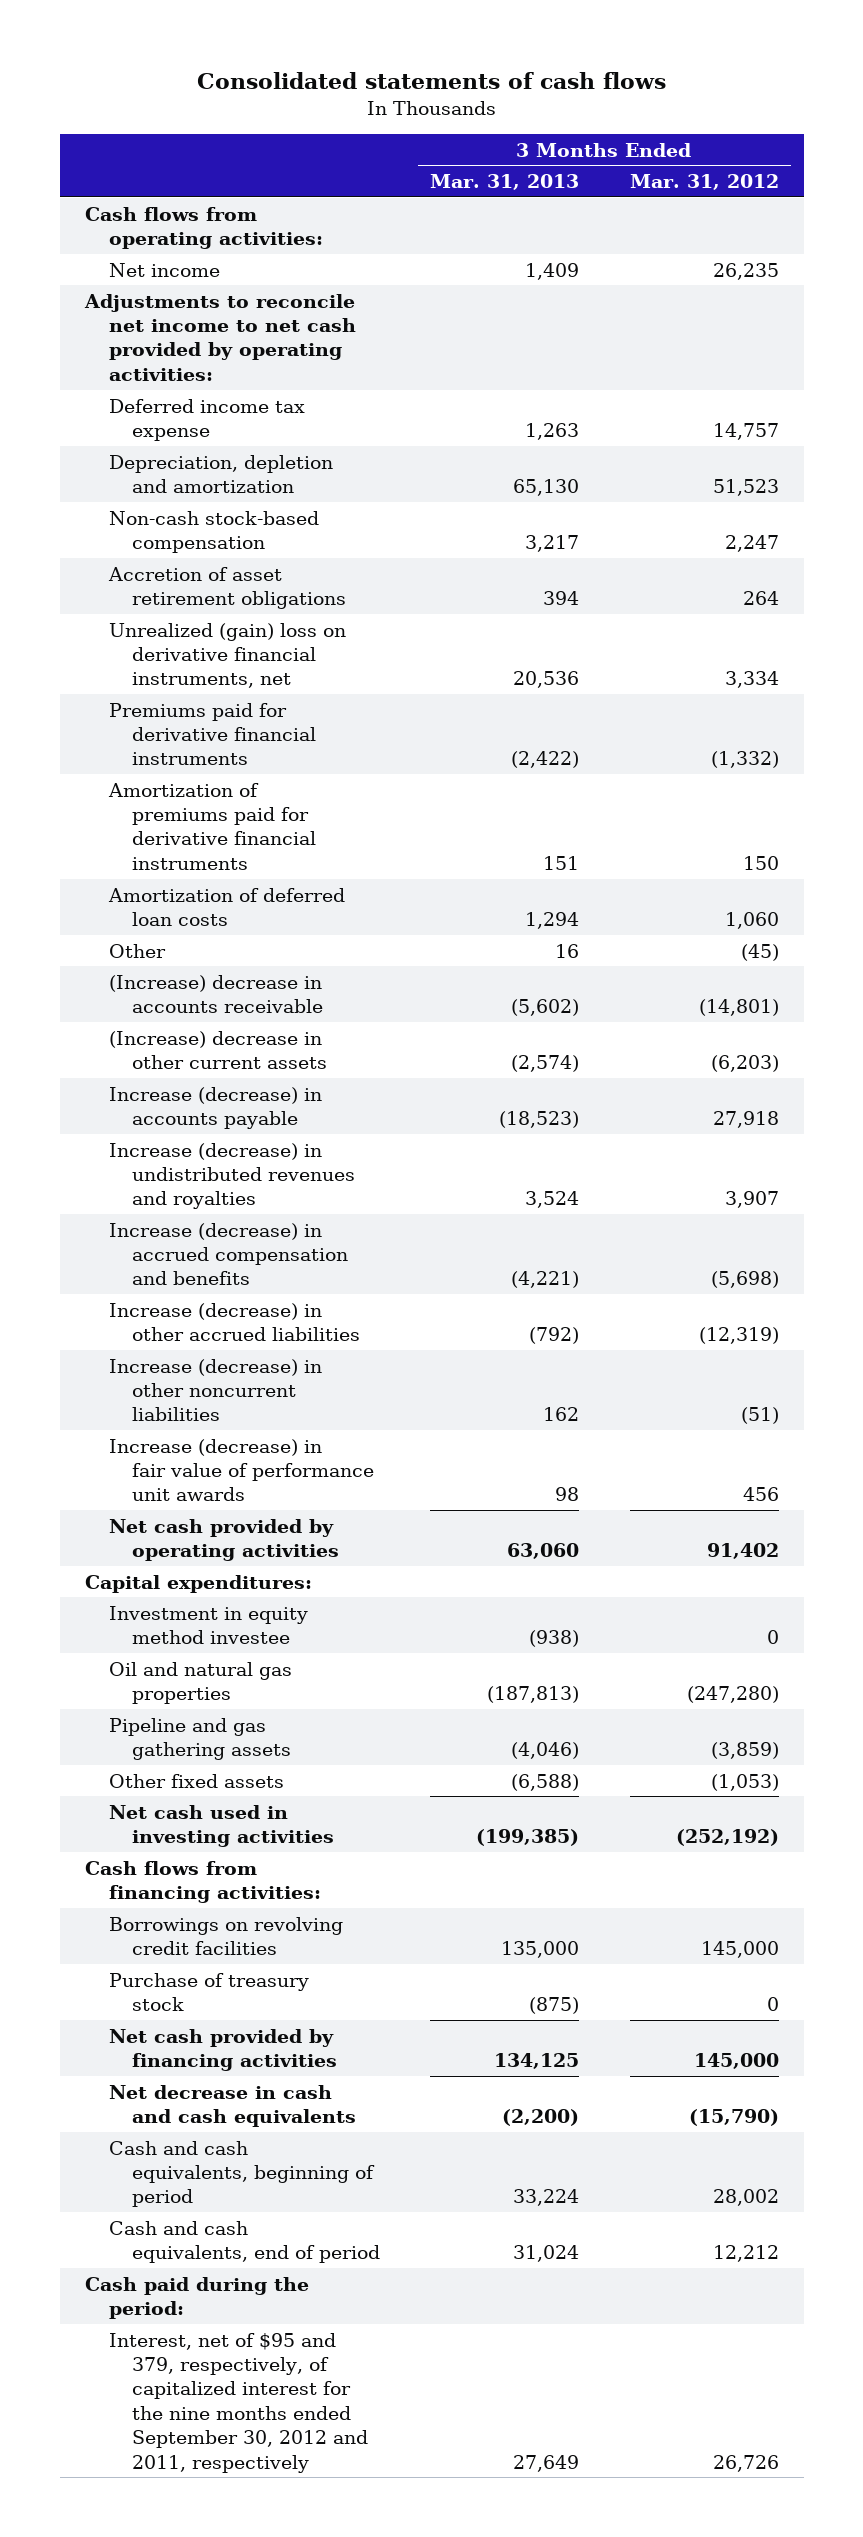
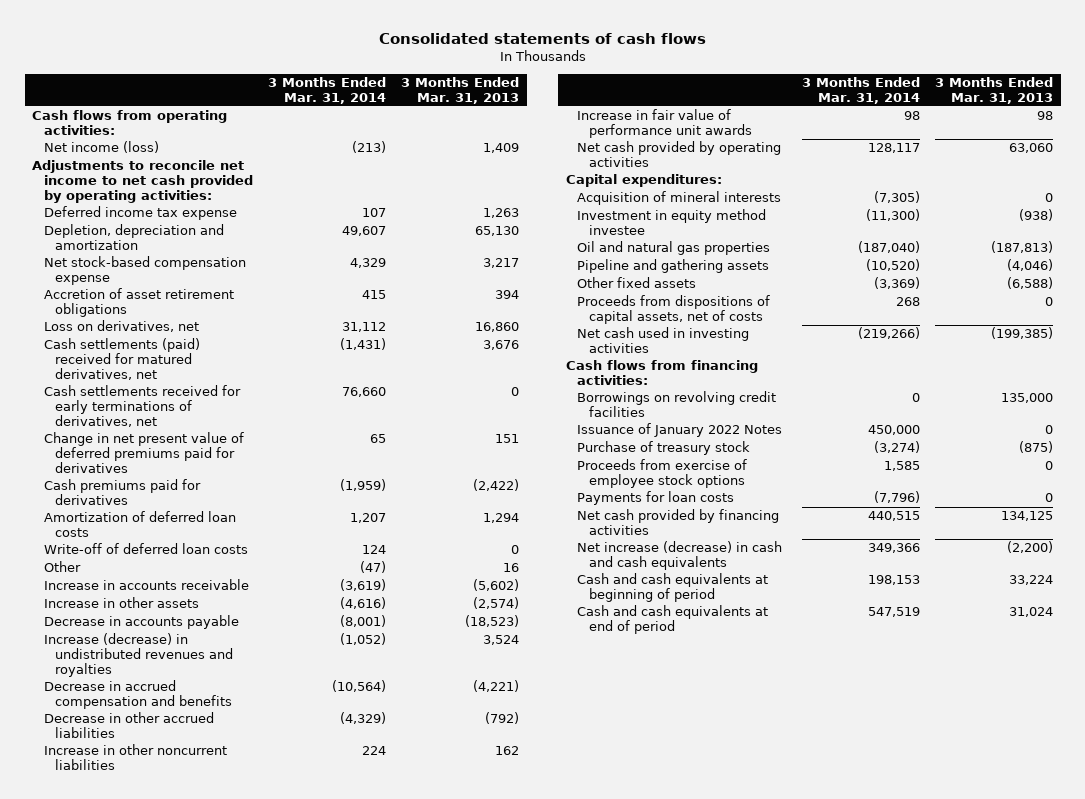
- | 3 Months Ended Mar. 31, 2013 | 3 Months Ended Mar. 31, 2012
+ | 3 Months Ended Mar. 31, 2014 | 3 Months Ended Mar. 31, 2013
- Net income | 1,409 | 26,235
+ Net income (loss) | (213) | 1,409
- Depreciation, depletion and amortization | 65,130 | 51,523
- Non-cash stock-based compensation | 3,217 | 2,247
+ Depletion, depreciation and amortization | 49,607 | 65,130
+ Net stock-based compensation expense | 4,329 | 3,217
- Unrealized (gain) loss on derivative financial instruments, net | 20,536 | 3,334
- Premiums paid for derivative financial instruments | (2,422) | (1,332)
- Amortization of premiums paid for derivative financial instruments | 151 | 150
+ Loss on derivatives, net | 31,112 | 16,860
+ Cash settlements (paid) received for matured derivatives, net | (1,431) | 3,676
+ Cash settlements received for early terminations of derivatives, net | 76,660 | 0
+ Change in net present value of deferred premiums paid for derivatives | 65 | 151
+ Cash premiums paid for derivatives | (1,959) | (2,422)
+ Write-off of deferred loan costs | 124 | 0
- (Increase) decrease in accounts receivable | (5,602) | (14,801)
- (Increase) decrease in other current assets | (2,574) | (6,203)
- Increase (decrease) in accounts payable | (18,523) | 27,918
+ Increase in accounts receivable | (3,619) | (5,602)
+ Increase in other assets | (4,616) | (2,574)
+ Decrease in accounts payable | (8,001) | (18,523)
- Increase (decrease) in accrued compensation and benefits | (4,221) | (5,698)
- Increase (decrease) in other accrued liabilities | (792) | (12,319)
- Increase (decrease) in other noncurrent liabilities | 162 | (51)
- Increase (decrease) in fair value of performance unit awards | 98 | 456
+ Decrease in accrued compensation and benefits | (10,564) | (4,221)
+ Decrease in other accrued liabilities | (4,329) | (792)
+ Increase in other noncurrent liabilities | 224 | 162
+ Increase in fair value of performance unit awards | 98 | 98
+ Acquisition of mineral interests | (7,305) | 0
- Pipeline and gas gathering assets | (4,046) | (3,859)
+ Pipeline and gathering assets | (10,520) | (4,046)
+ Proceeds from dispositions of capital assets, net of costs | 268 | 0
+ Issuance of January 2022 Notes | 450,000 | 0
+ Proceeds from exercise of employee stock options | 1,585 | 0
+ Payments for loan costs | (7,796) | 0
- Net decrease in cash and cash equivalents | (2,200) | (15,790)
- Cash and cash equivalents, beginning of period | 33,224 | 28,002
- Cash and cash equivalents, end of period | 31,024 | 12,212
- Cash paid during the period:
- Interest, net of $95 and 379, respectively, of capitalized interest for the nine months ended September 30, 2012 and 2011, respectively | 27,649 | 26,726
+ Net increase (decrease) in cash and cash equivalents | 349,366 | (2,200)
+ Cash and cash equivalents at beginning of period | 198,153 | 33,224
+ Cash and cash equivalents at end of period | 547,519 | 31,024

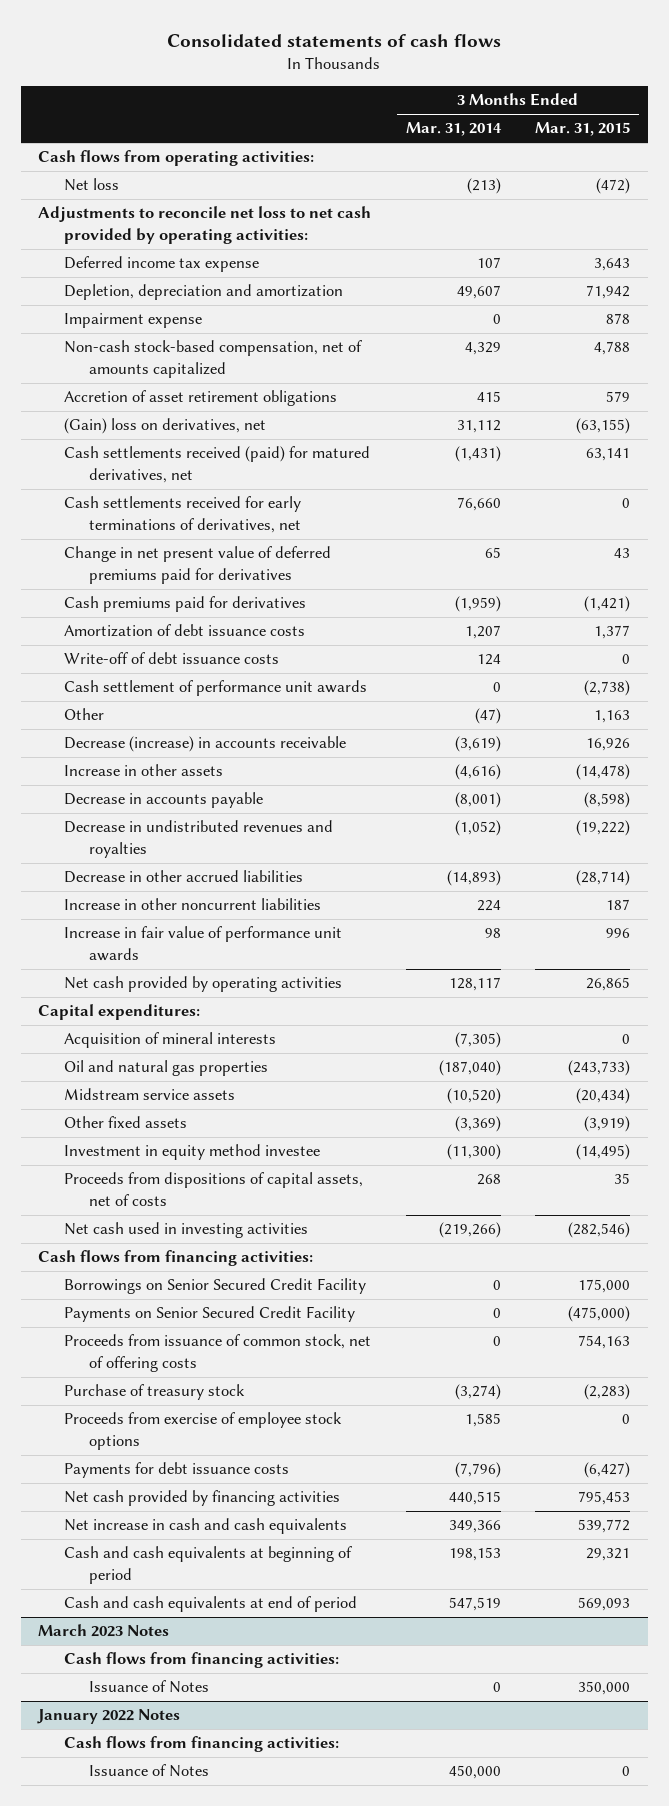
- | 3 Months Ended Mar. 31, 2014 | 3 Months Ended Mar. 31, 2013
+ | 3 Months Ended Mar. 31, 2014 | 3 Months Ended Mar. 31, 2015
- Net income (loss) | (213) | 1,409
- Adjustments to reconcile net income to net cash provided by operating activities:
+ Net loss | (213) | (472)
+ Adjustments to reconcile net loss to net cash provided by operating activities:
- Net stock-based compensation expense | 4,329 | 3,217
+ Impairment expense | 0 | 878
+ Non-cash stock-based compensation, net of amounts capitalized | 4,329 | 4,788
- Loss on derivatives, net | 31,112 | 16,860
- Cash settlements (paid) received for matured derivatives, net | (1,431) | 3,676
+ (Gain) loss on derivatives, net | 31,112 | (63,155)
+ Cash settlements received (paid) for matured derivatives, net | (1,431) | 63,141
- Amortization of deferred loan costs | 1,207 | 1,294
- Write-off of deferred loan costs | 124 | 0
+ Amortization of debt issuance costs | 1,207 | 1,377
+ Write-off of debt issuance costs | 124 | 0
+ Cash settlement of performance unit awards | 0 | (2,738)
- Increase in accounts receivable | (3,619) | (5,602)
+ Decrease (increase) in accounts receivable | (3,619) | 16,926
- Increase (decrease) in undistributed revenues and royalties | (1,052) | 3,524
- Decrease in accrued compensation and benefits | (10,564) | (4,221)
- Decrease in other accrued liabilities | (4,329) | (792)
+ Decrease in undistributed revenues and royalties | (1,052) | (19,222)
+ Decrease in other accrued liabilities | (14,893) | (28,714)
- Pipeline and gathering assets | (10,520) | (4,046)
+ Midstream service assets | (10,520) | (20,434)
moved down: Investment in equity method investee | (11,300) | (14,495)
- Borrowings on revolving credit facilities | 0 | 135,000
- Issuance of January 2022 Notes | 450,000 | 0
+ Borrowings on Senior Secured Credit Facility | 0 | 175,000
+ Payments on Senior Secured Credit Facility | 0 | (475,000)
+ Proceeds from issuance of common stock, net of offering costs | 0 | 754,163
- Payments for loan costs | (7,796) | 0
+ Payments for debt issuance costs | (7,796) | (6,427)
- Net increase (decrease) in cash and cash equivalents | 349,366 | (2,200)
+ Net increase in cash and cash equivalents | 349,366 | 539,772
+ March 2023 Notes
+ Cash flows from financing activities:
+ Issuance of Notes | 0 | 350,000
+ January 2022 Notes
+ Cash flows from financing activities:
+ Issuance of Notes | 450,000 | 0

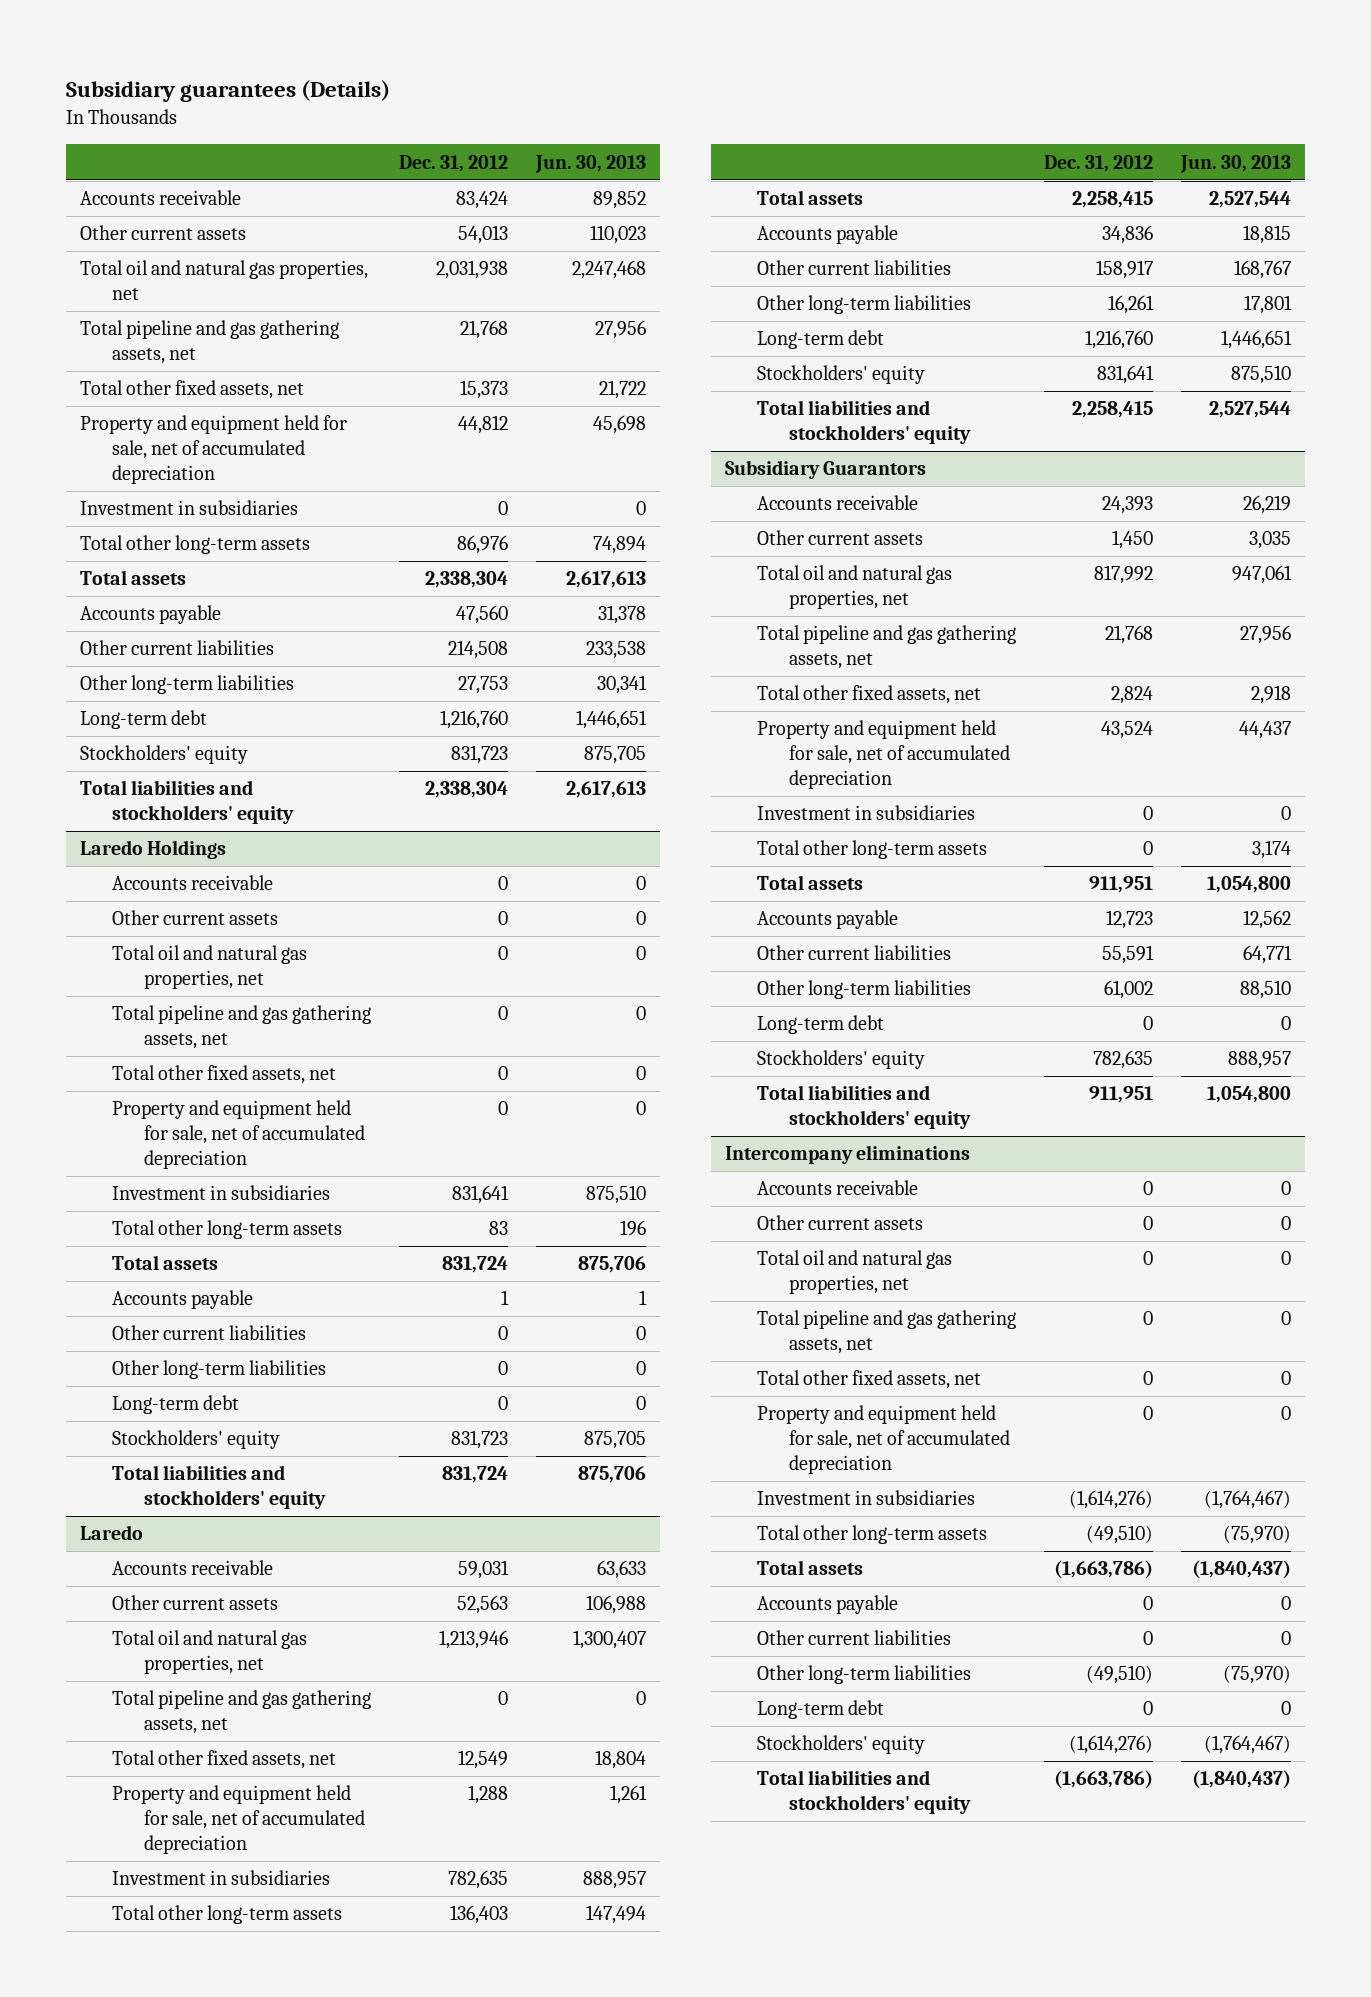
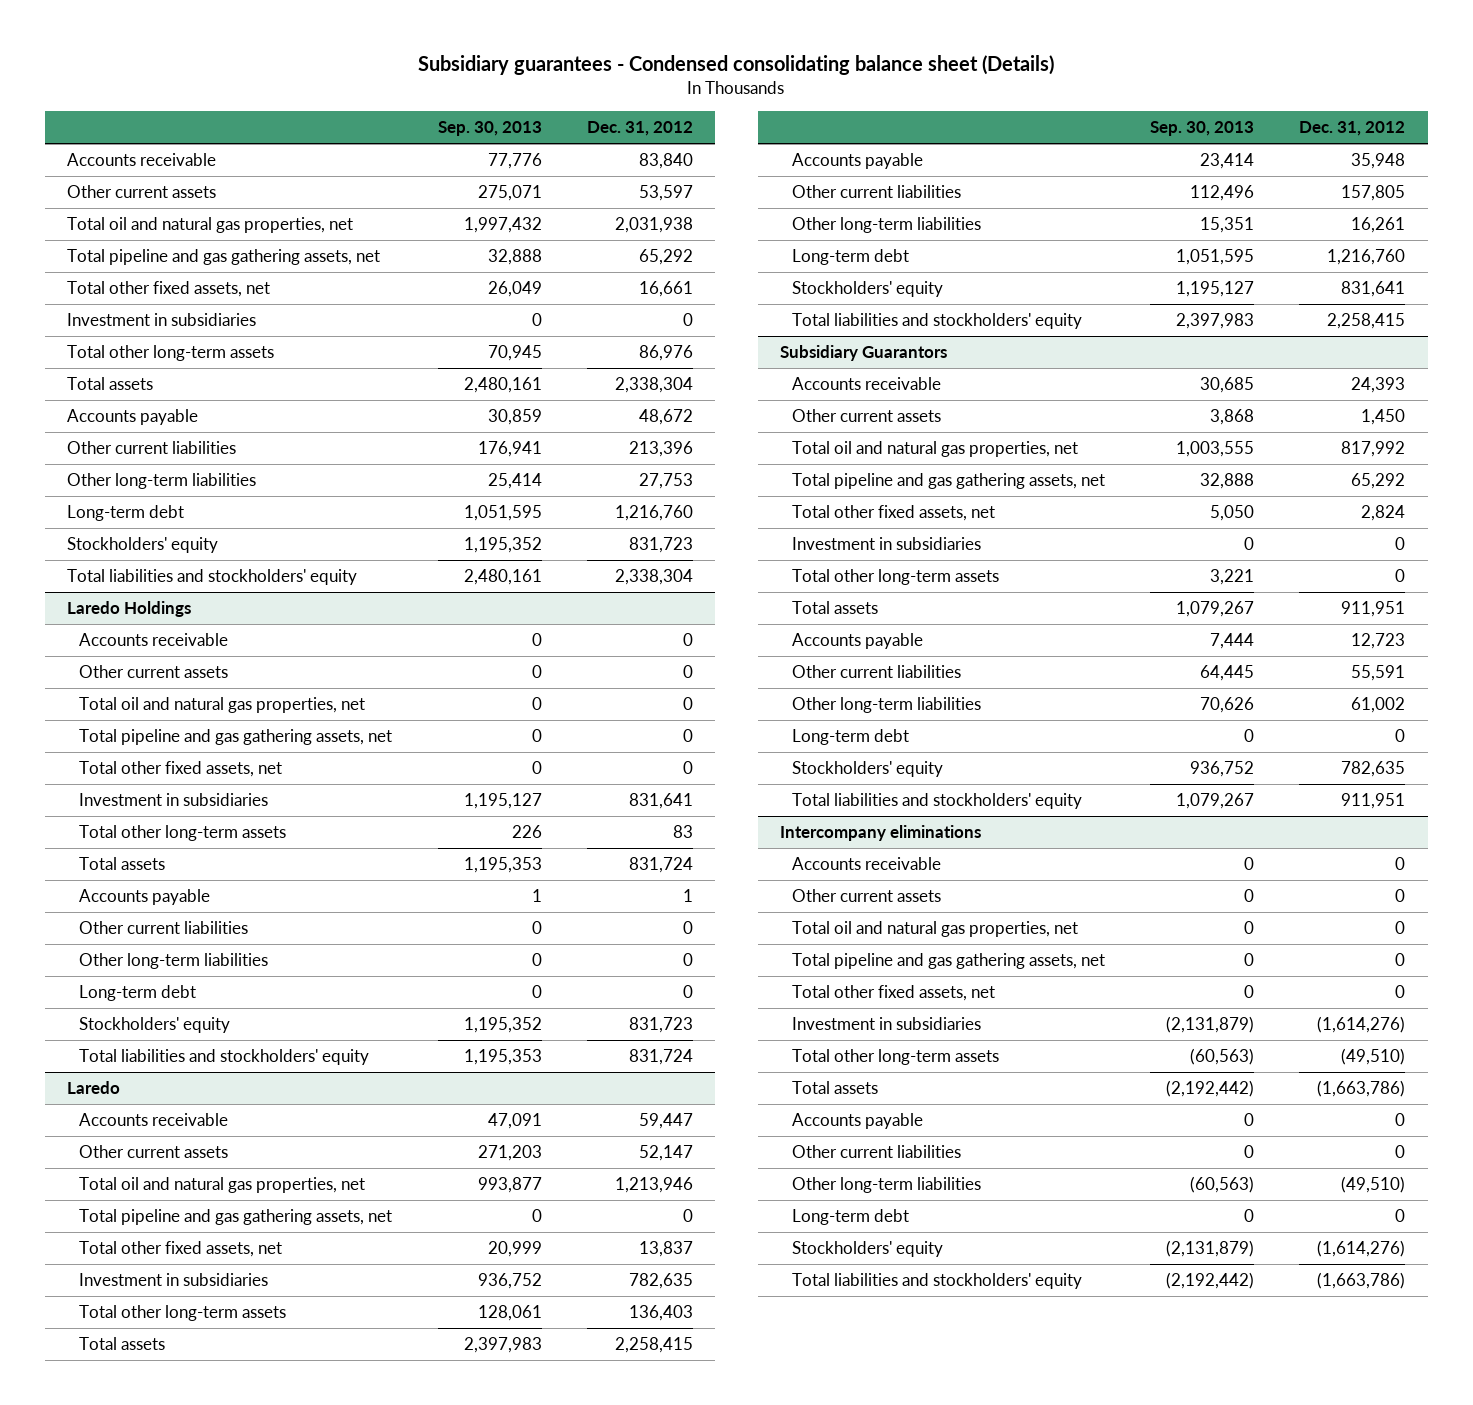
- Subsidiary guarantees (Details)
+ Subsidiary guarantees - Condensed consolidating balance sheet (Details)
- | Dec. 31, 2012 | Jun. 30, 2013
+ | Sep. 30, 2013 | Dec. 31, 2012
- Accounts receivable | 83,424 | 89,852
- Other current assets | 54,013 | 110,023
+ Accounts receivable | 77,776 | 83,840
+ Other current assets | 275,071 | 53,597
- Total pipeline and gas gathering assets, net | 21,768 | 27,956
- Total other fixed assets, net | 15,373 | 21,722
- Property and equipment held for sale, net of accumulated depreciation | 44,812 | 45,698
+ Total pipeline and gas gathering assets, net | 32,888 | 65,292
+ Total other fixed assets, net | 26,049 | 16,661
- Accounts payable | 47,560 | 31,378
- Other current liabilities | 214,508 | 233,538
+ Accounts payable | 30,859 | 48,672
+ Other current liabilities | 176,941 | 213,396
@ Laredo Holdings
- Property and equipment held for sale, net of accumulated depreciation | 0 | 0
@ Laredo
- Accounts receivable | 59,031 | 63,633
- Other current assets | 52,563 | 106,988
+ Accounts receivable | 47,091 | 59,447
+ Other current assets | 271,203 | 52,147
- Total other fixed assets, net | 12,549 | 18,804
- Property and equipment held for sale, net of accumulated depreciation | 1,288 | 1,261
+ Total other fixed assets, net | 20,999 | 13,837
- Accounts payable | 34,836 | 18,815
- Other current liabilities | 158,917 | 168,767
+ Accounts payable | 23,414 | 35,948
+ Other current liabilities | 112,496 | 157,805
@ Subsidiary Guarantors
- Total pipeline and gas gathering assets, net | 21,768 | 27,956
+ Total pipeline and gas gathering assets, net | 32,888 | 65,292
- Property and equipment held for sale, net of accumulated depreciation | 43,524 | 44,437
@ Intercompany eliminations
- Property and equipment held for sale, net of accumulated depreciation | 0 | 0

